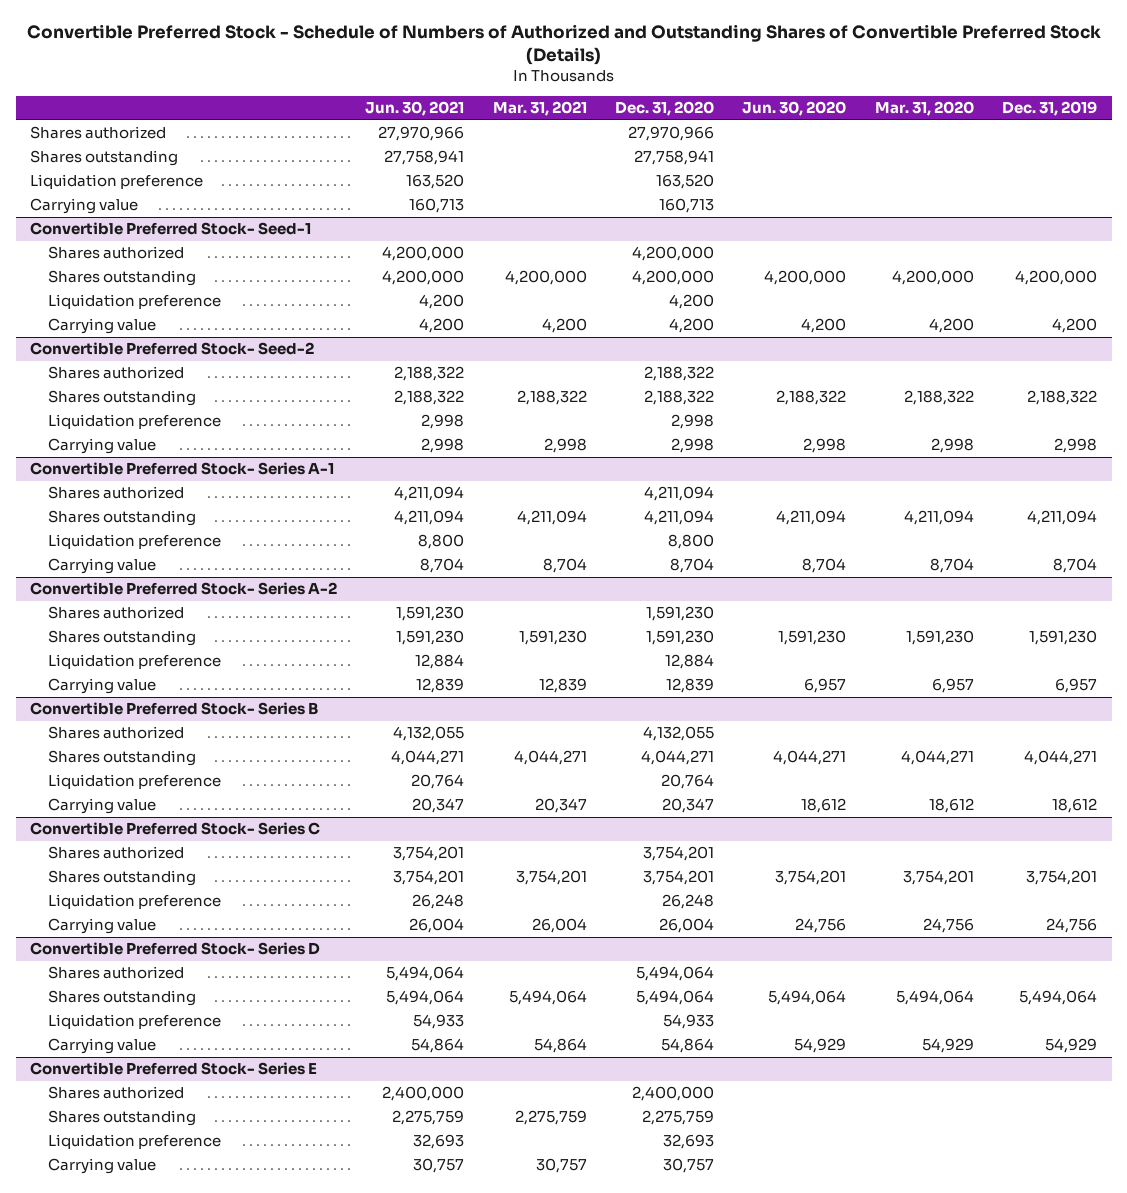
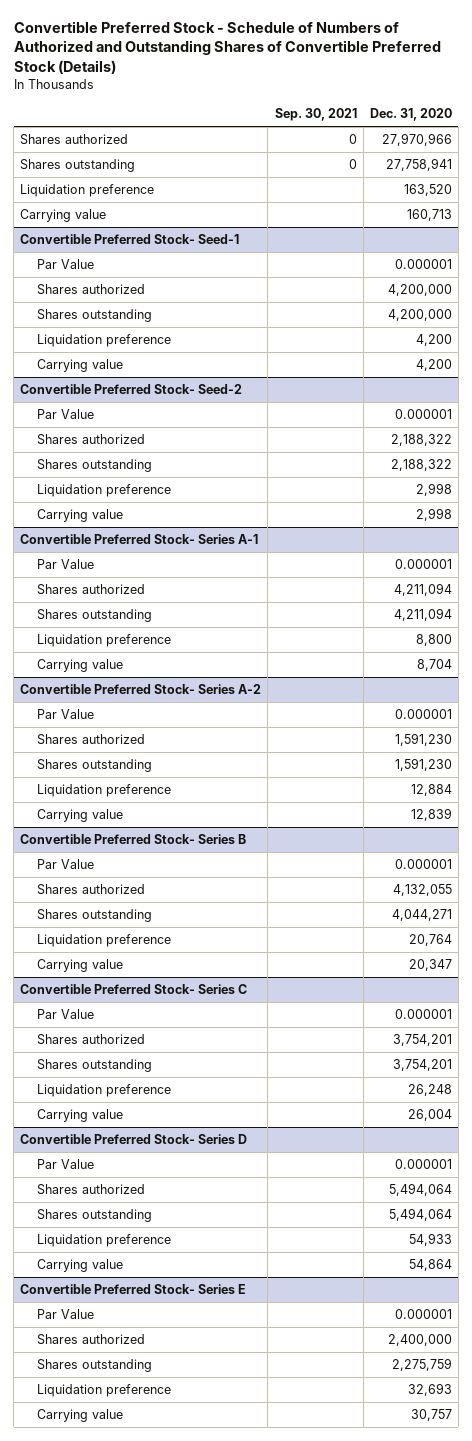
- | Jun. 30, 2021 | Mar. 31, 2021 | Dec. 31, 2020 | Jun. 30, 2020 | Mar. 31, 2020 | Dec. 31, 2019
+ | Sep. 30, 2021 | Dec. 31, 2020
@ Convertible Preferred Stock- Seed-1
+ Par Value | | 0.000001
@ Convertible Preferred Stock- Seed-2
+ Par Value | | 0.000001
@ Convertible Preferred Stock- Series A-1
+ Par Value | | 0.000001
@ Convertible Preferred Stock- Series A-2
+ Par Value | | 0.000001
@ Convertible Preferred Stock- Series B
+ Par Value | | 0.000001
@ Convertible Preferred Stock- Series C
+ Par Value | | 0.000001
@ Convertible Preferred Stock- Series D
+ Par Value | | 0.000001
@ Convertible Preferred Stock- Series E
+ Par Value | | 0.000001

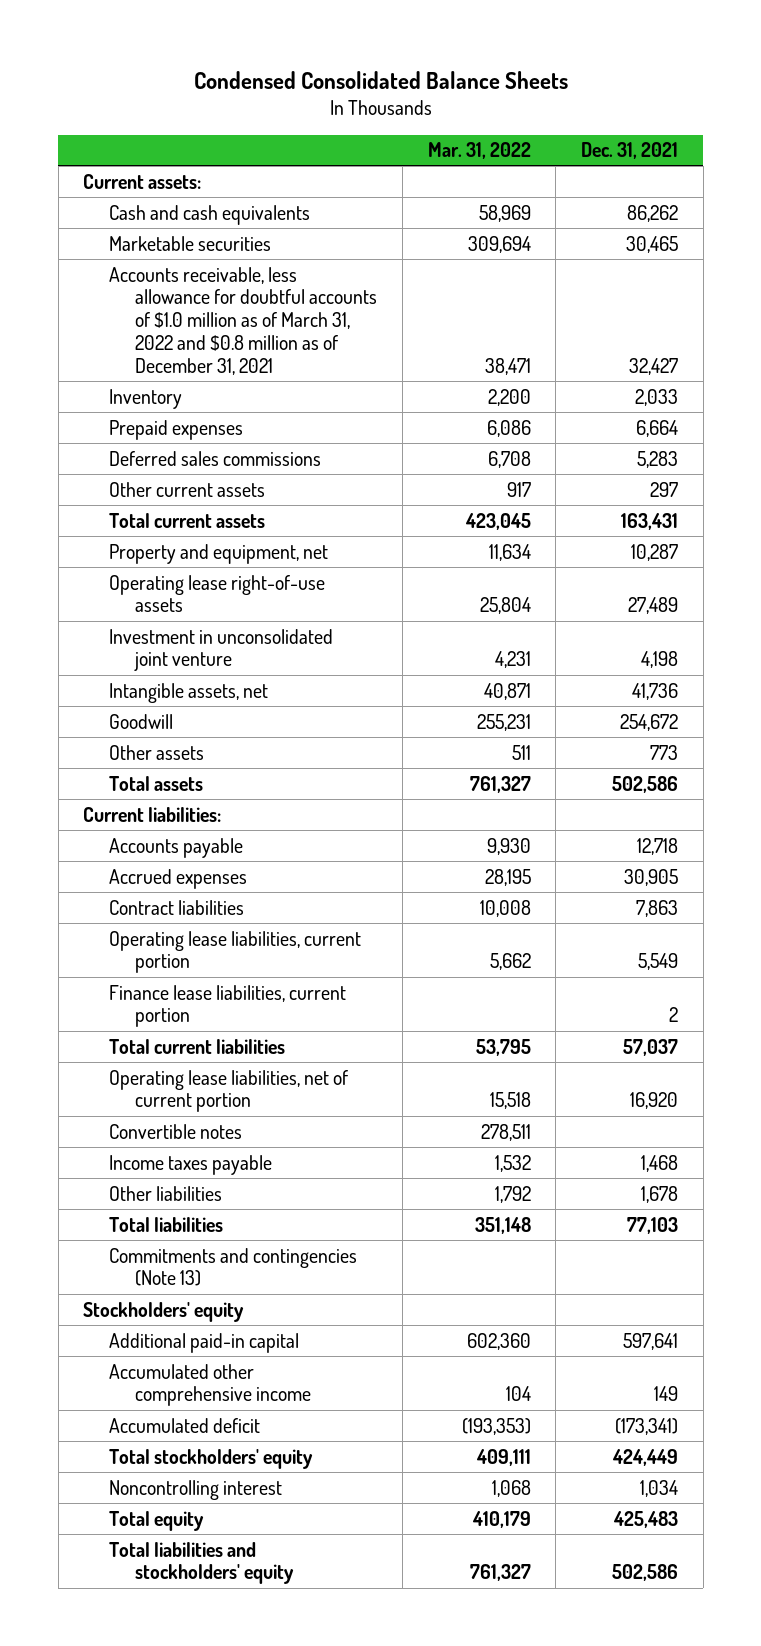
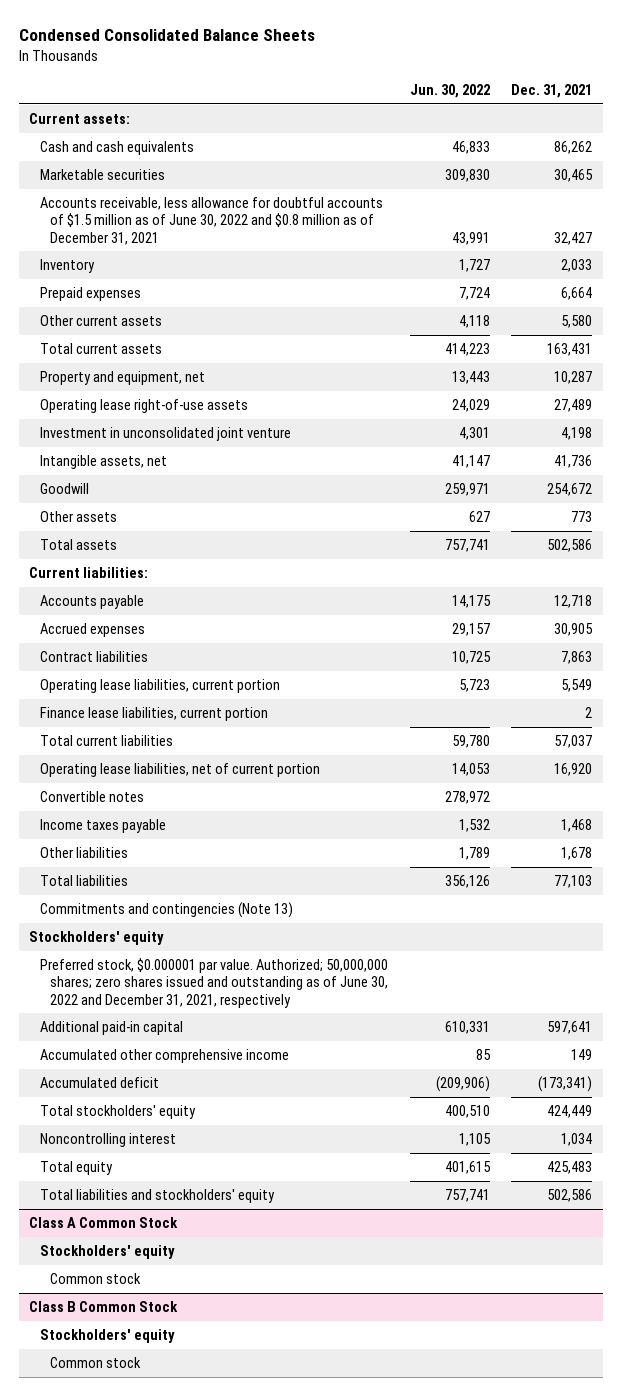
- | Mar. 31, 2022 | Dec. 31, 2021
+ | Jun. 30, 2022 | Dec. 31, 2021
- Accounts receivable, less allowance for doubtful accounts of $1.0 million as of March 31, 2022 and $0.8 million as of December 31, 2021 | 38,471 | 32,427
+ Accounts receivable, less allowance for doubtful accounts of $1.5 million as of June 30, 2022 and $0.8 million as of December 31, 2021 | 43,991 | 32,427
- Deferred sales commissions | 6,708 | 5,283
- Other current assets | 917 | 297
+ Other current assets | 4,118 | 5,580
+ Preferred stock, $0.000001 par value. Authorized; 50,000,000 shares; zero shares issued and outstanding as of June 30, 2022 and December 31, 2021, respectively
+ Class A Common Stock
+ Stockholders' equity
+ Common stock
+ Class B Common Stock
+ Stockholders' equity
+ Common stock

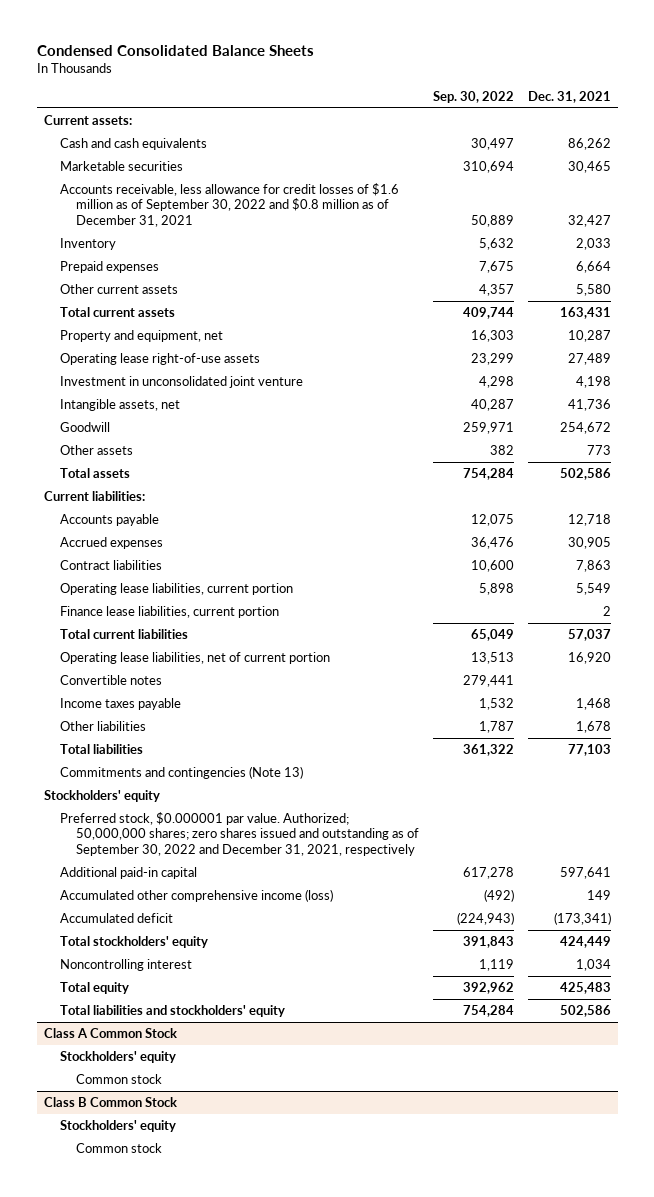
- | Jun. 30, 2022 | Dec. 31, 2021
+ | Sep. 30, 2022 | Dec. 31, 2021
- Accounts receivable, less allowance for doubtful accounts of $1.5 million as of June 30, 2022 and $0.8 million as of December 31, 2021 | 43,991 | 32,427
+ Accounts receivable, less allowance for credit losses of $1.6 million as of September 30, 2022 and $0.8 million as of December 31, 2021 | 50,889 | 32,427
- Preferred stock, $0.000001 par value. Authorized; 50,000,000 shares; zero shares issued and outstanding as of June 30, 2022 and December 31, 2021, respectively
+ Preferred stock, $0.000001 par value. Authorized; 50,000,000 shares; zero shares issued and outstanding as of September 30, 2022 and December 31, 2021, respectively
- Accumulated other comprehensive income | 85 | 149
+ Accumulated other comprehensive income (loss) | (492) | 149

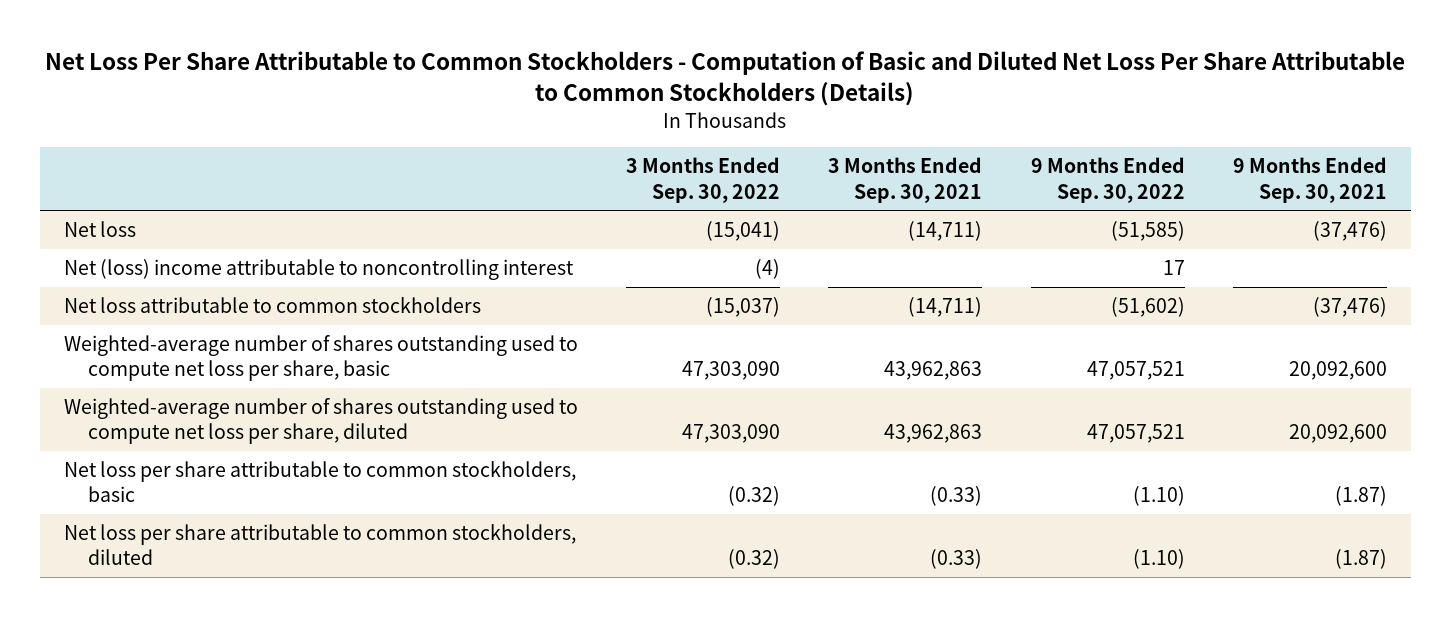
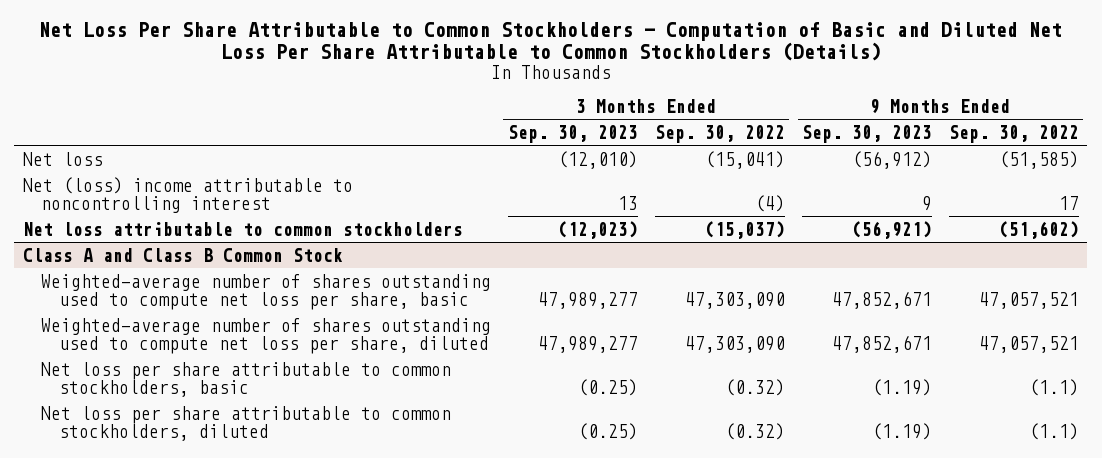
- | 3 Months Ended Sep. 30, 2022 | 3 Months Ended Sep. 30, 2021 | 9 Months Ended Sep. 30, 2022 | 9 Months Ended Sep. 30, 2021
+ | 3 Months Ended Sep. 30, 2023 | 3 Months Ended Sep. 30, 2022 | 9 Months Ended Sep. 30, 2023 | 9 Months Ended Sep. 30, 2022
+ Class A and Class B Common Stock
- Net loss per share attributable to common stockholders, basic | (0.32) | (0.33) | (1.10) | (1.87)
- Net loss per share attributable to common stockholders, diluted | (0.32) | (0.33) | (1.10) | (1.87)
+ Net loss per share attributable to common stockholders, basic | (0.25) | (0.32) | (1.19) | (1.1)
+ Net loss per share attributable to common stockholders, diluted | (0.25) | (0.32) | (1.19) | (1.1)

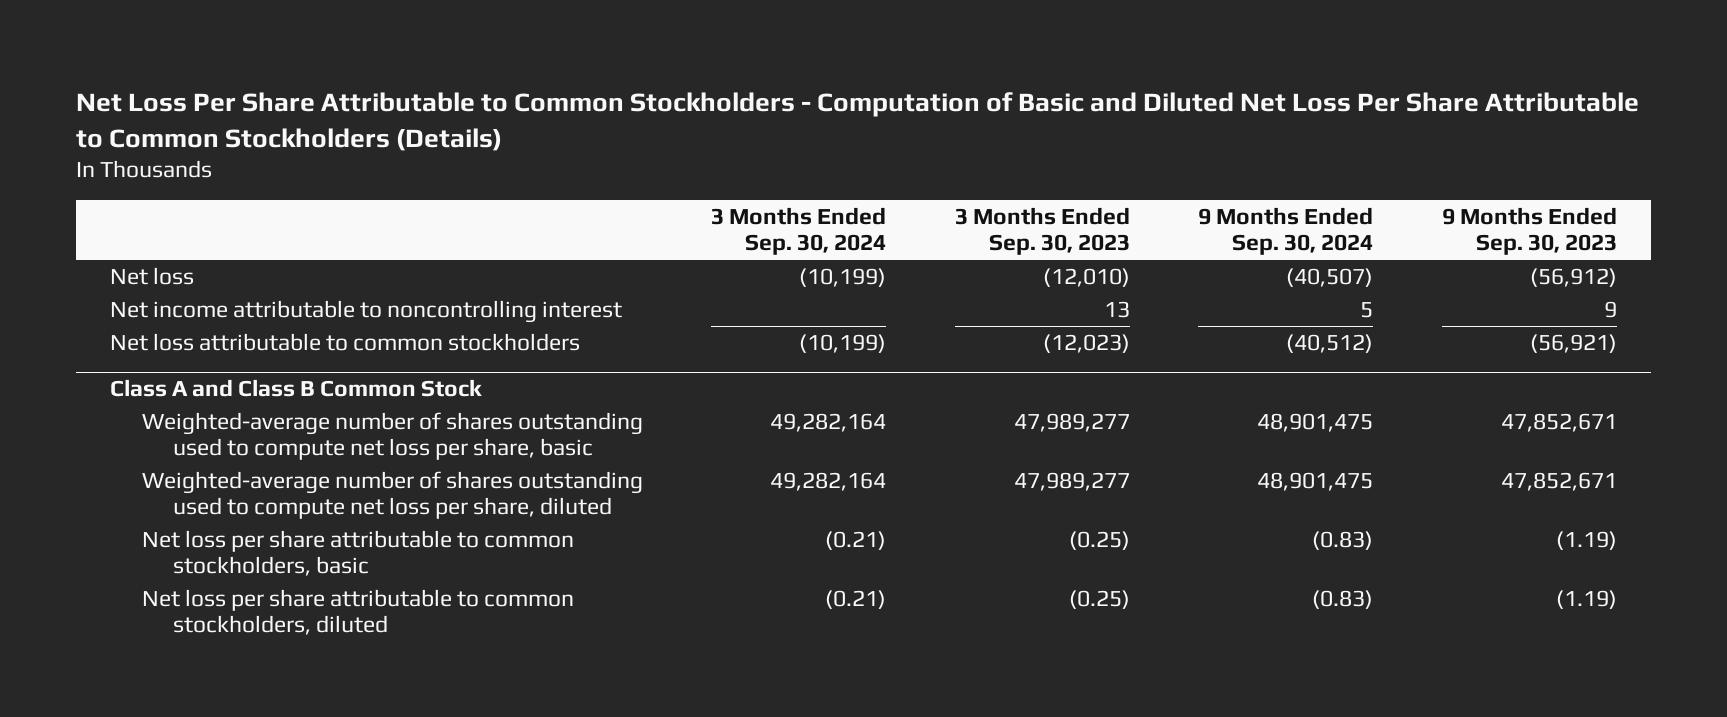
- | 3 Months Ended Sep. 30, 2023 | 3 Months Ended Sep. 30, 2022 | 9 Months Ended Sep. 30, 2023 | 9 Months Ended Sep. 30, 2022
+ | 3 Months Ended Sep. 30, 2024 | 3 Months Ended Sep. 30, 2023 | 9 Months Ended Sep. 30, 2024 | 9 Months Ended Sep. 30, 2023
- Net (loss) income attributable to noncontrolling interest | 13 | (4) | 9 | 17
+ Net income attributable to noncontrolling interest | | 13 | 5 | 9

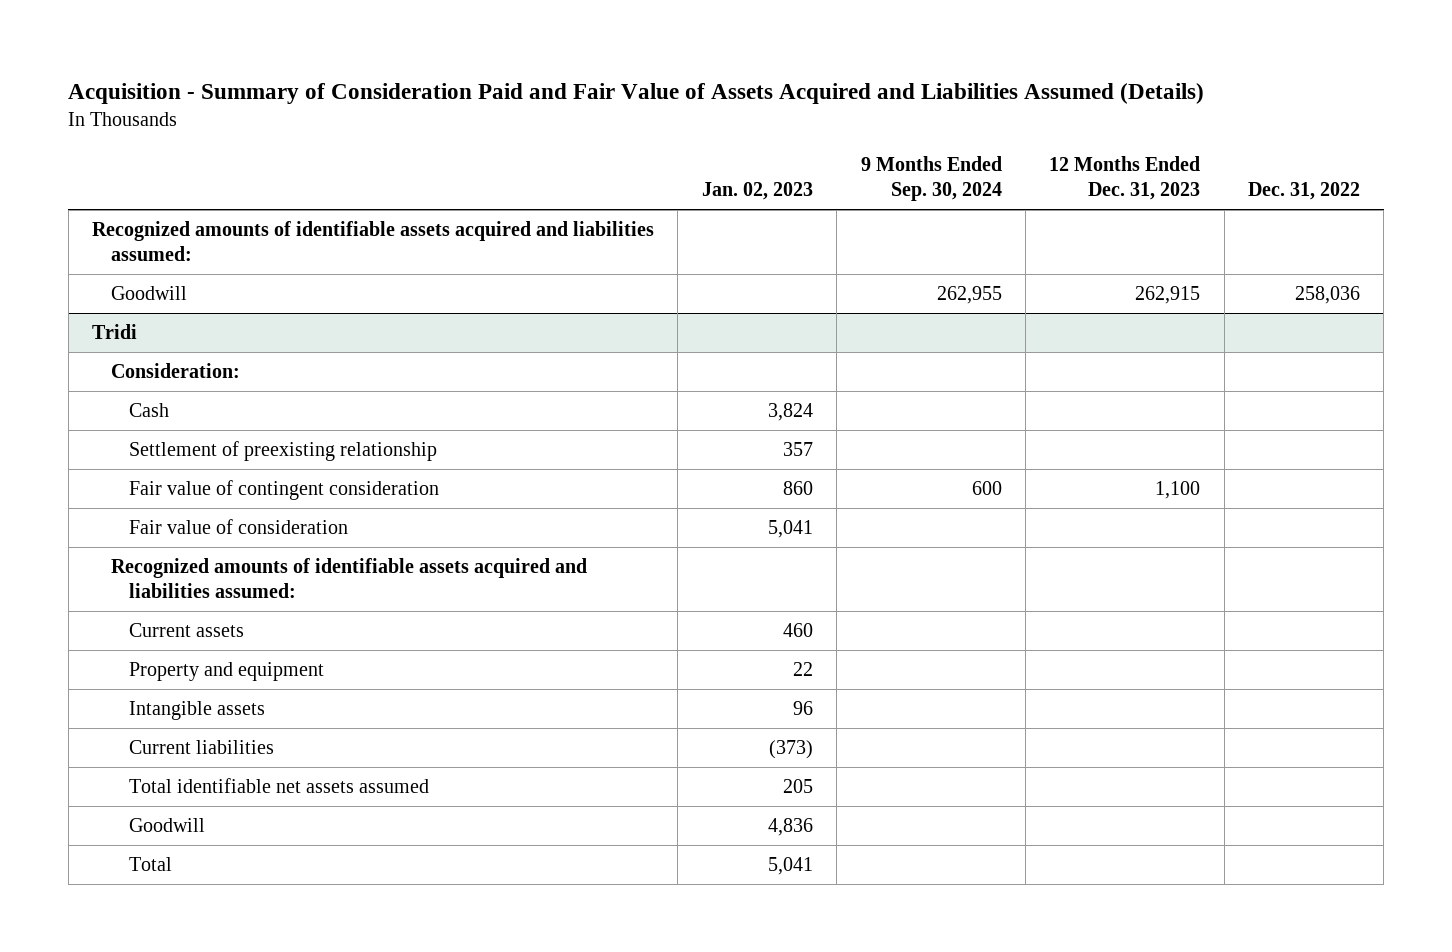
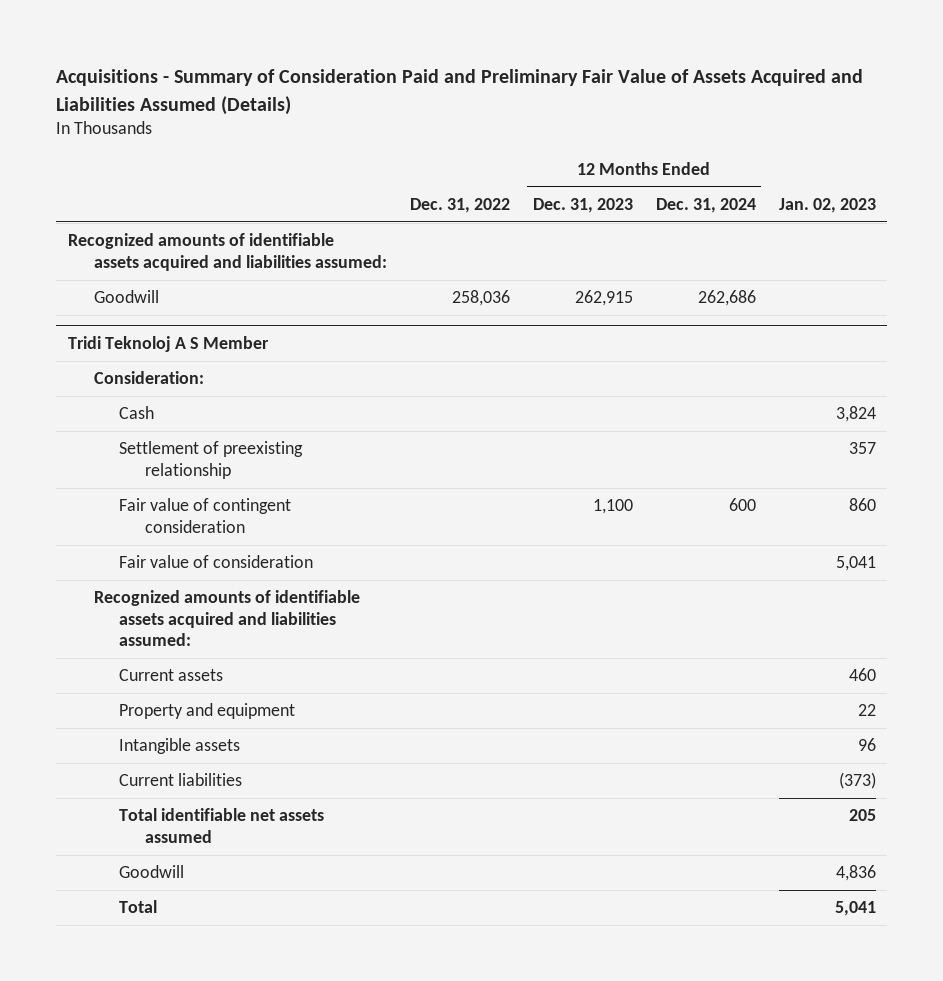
- Acquisition - Summary of Consideration Paid and Fair Value of Assets Acquired and Liabilities Assumed (Details)
+ Acquisitions - Summary of Consideration Paid and Preliminary Fair Value of Assets Acquired and Liabilities Assumed (Details)
- | Jan. 02, 2023 | 9 Months Ended Sep. 30, 2024 | 12 Months Ended Dec. 31, 2023 | Dec. 31, 2022
+ | Dec. 31, 2022 | 12 Months Ended Dec. 31, 2023 | 12 Months Ended Dec. 31, 2024 | Jan. 02, 2023
- Tridi
+ Tridi Teknoloj A S Member

